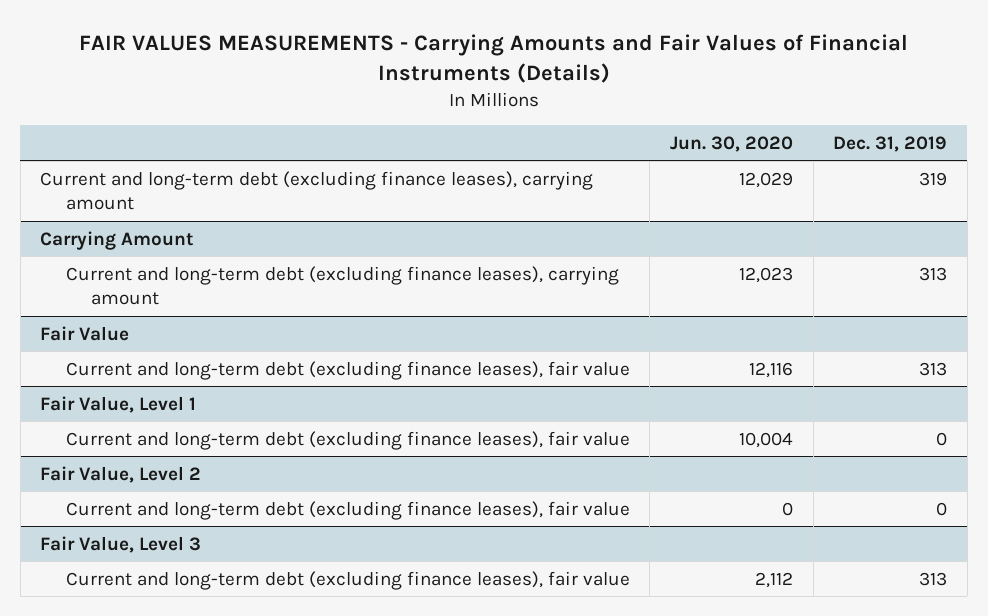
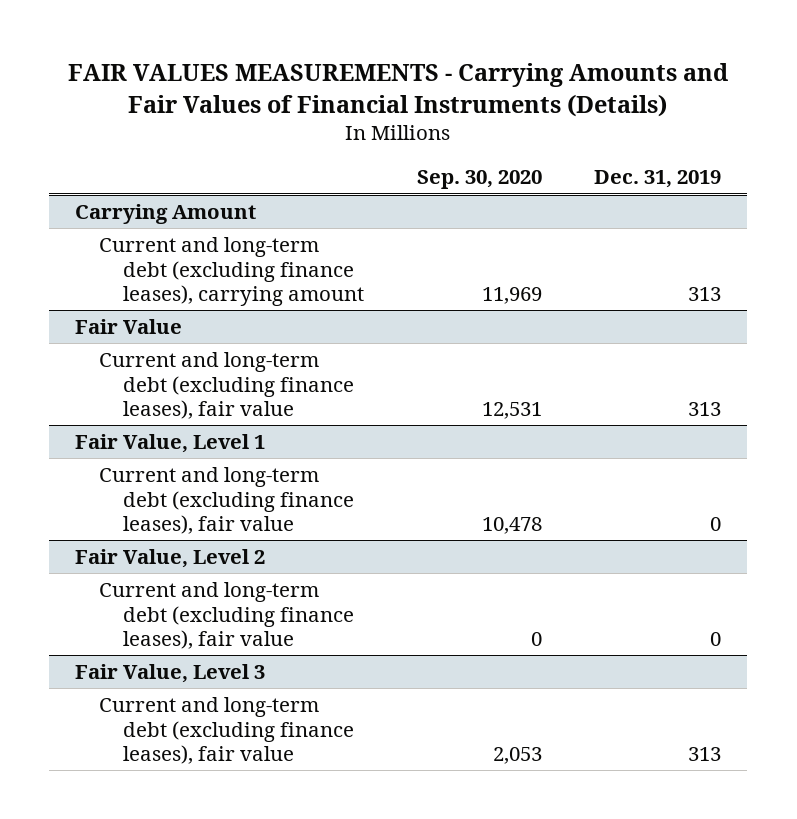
- | Jun. 30, 2020 | Dec. 31, 2019
+ | Sep. 30, 2020 | Dec. 31, 2019
- Current and long-term debt (excluding finance leases), carrying amount | 12,029 | 319

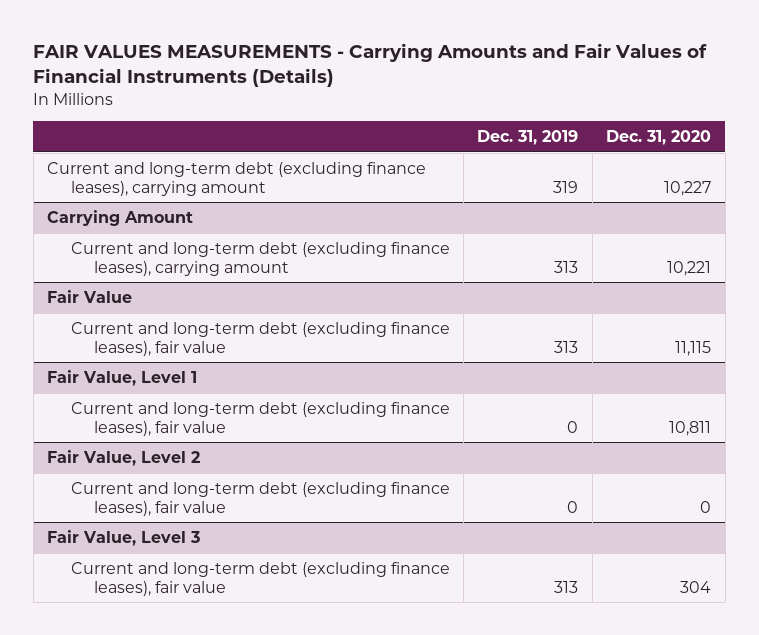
- | Sep. 30, 2020 | Dec. 31, 2019
+ | Dec. 31, 2019 | Dec. 31, 2020
+ Current and long-term debt (excluding finance leases), carrying amount | 319 | 10,227

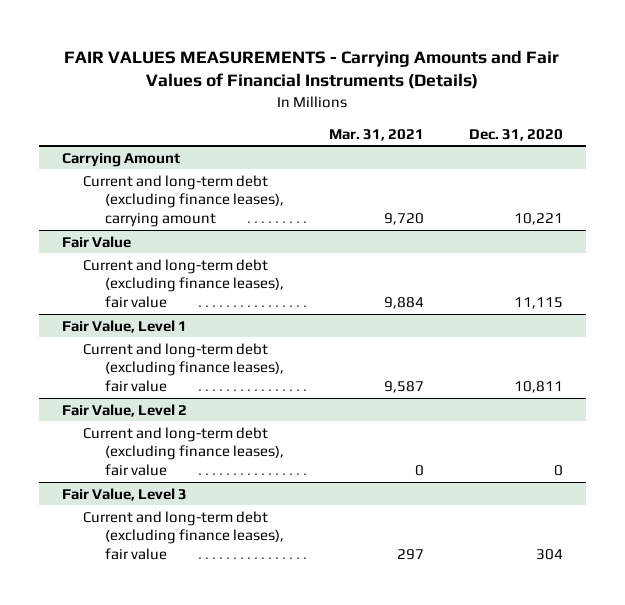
- | Dec. 31, 2019 | Dec. 31, 2020
+ | Mar. 31, 2021 | Dec. 31, 2020
- Current and long-term debt (excluding finance leases), carrying amount | 319 | 10,227

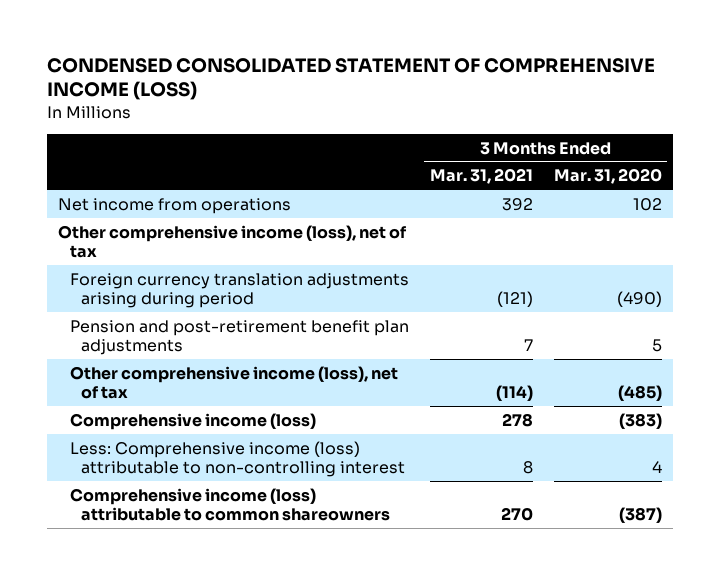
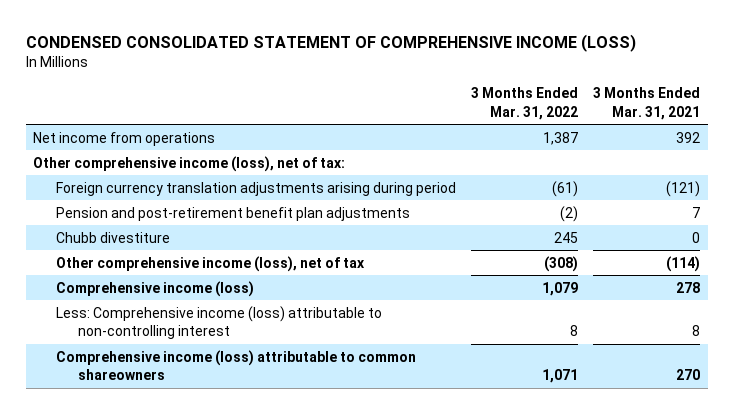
- | 3 Months Ended Mar. 31, 2021 | 3 Months Ended Mar. 31, 2020
+ | 3 Months Ended Mar. 31, 2022 | 3 Months Ended Mar. 31, 2021
- Other comprehensive income (loss), net of tax
+ Other comprehensive income (loss), net of tax:
+ Chubb divestiture | 245 | 0

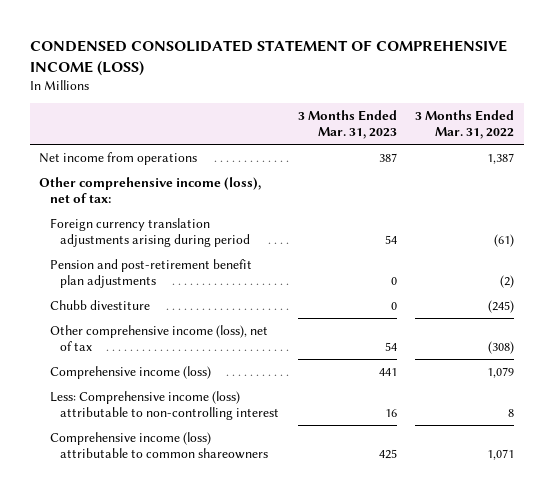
- | 3 Months Ended Mar. 31, 2022 | 3 Months Ended Mar. 31, 2021
+ | 3 Months Ended Mar. 31, 2023 | 3 Months Ended Mar. 31, 2022
- Chubb divestiture | 245 | 0
+ Chubb divestiture | 0 | (245)

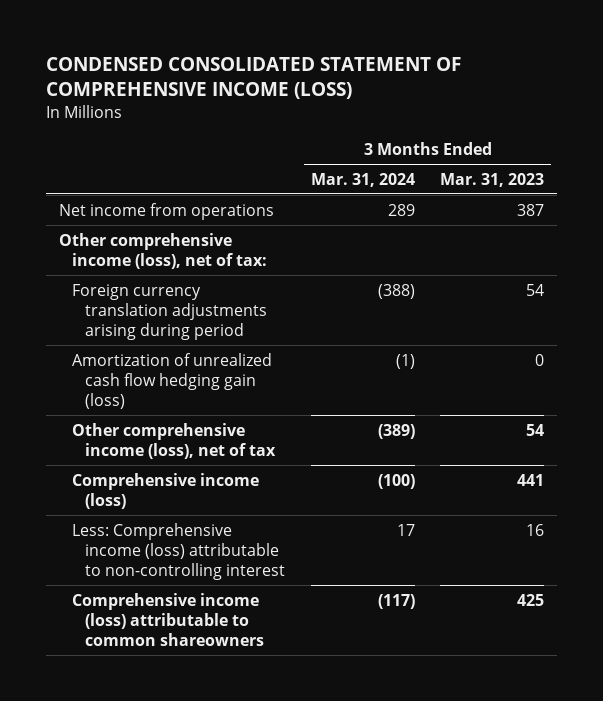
- | 3 Months Ended Mar. 31, 2023 | 3 Months Ended Mar. 31, 2022
+ | 3 Months Ended Mar. 31, 2024 | 3 Months Ended Mar. 31, 2023
- Pension and post-retirement benefit plan adjustments | 0 | (2)
- Chubb divestiture | 0 | (245)
+ Amortization of unrealized cash flow hedging gain (loss) | (1) | 0

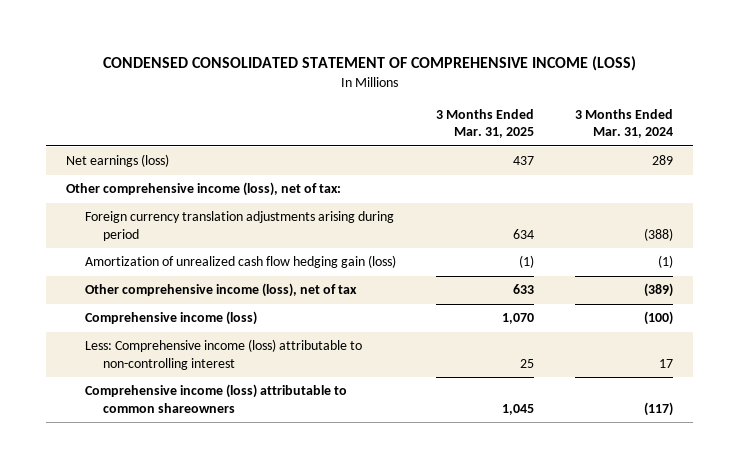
- | 3 Months Ended Mar. 31, 2024 | 3 Months Ended Mar. 31, 2023
+ | 3 Months Ended Mar. 31, 2025 | 3 Months Ended Mar. 31, 2024
- Net income from operations | 289 | 387
+ Net earnings (loss) | 437 | 289

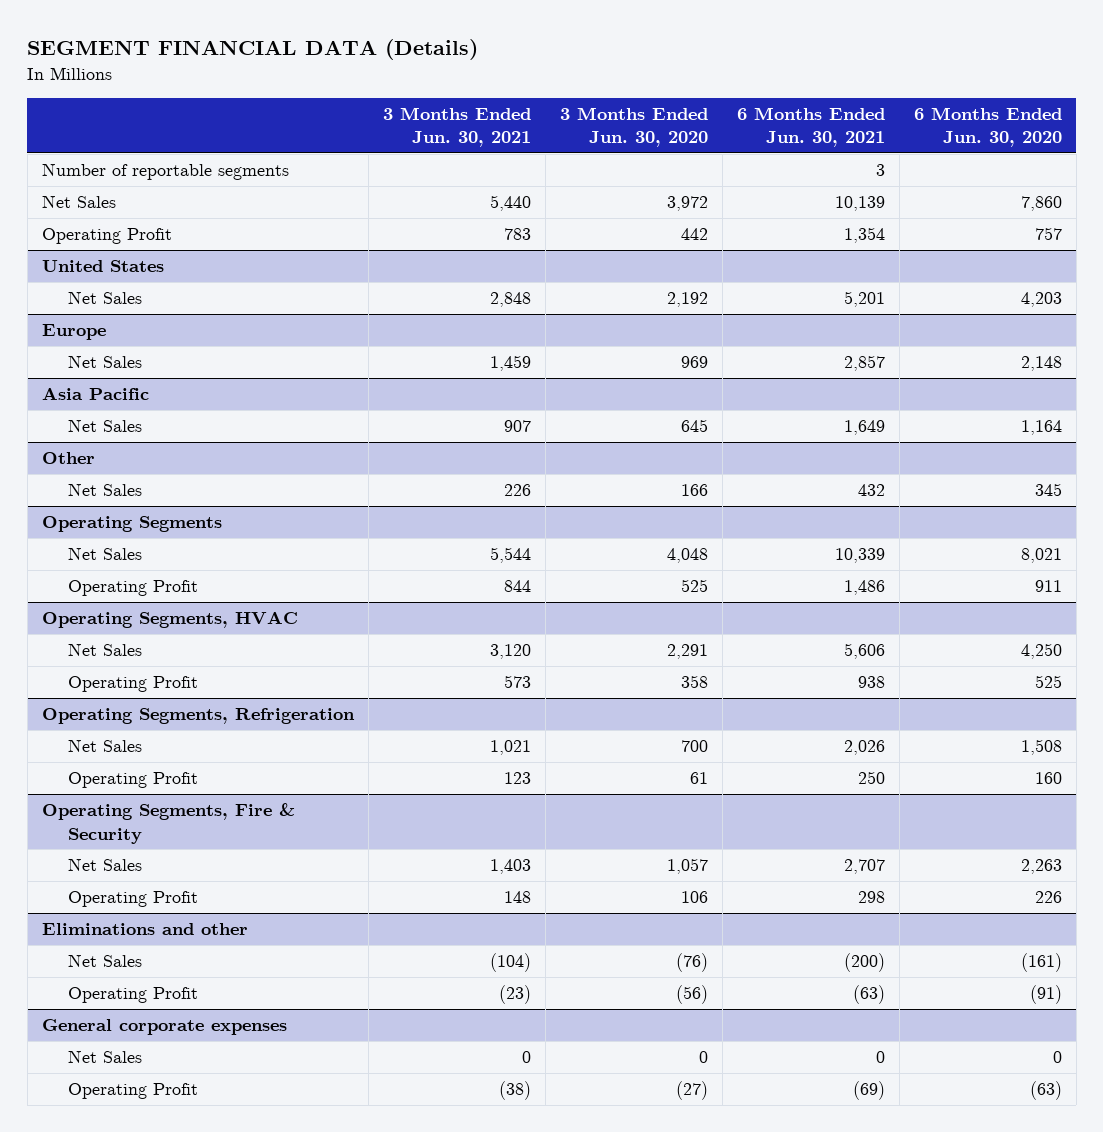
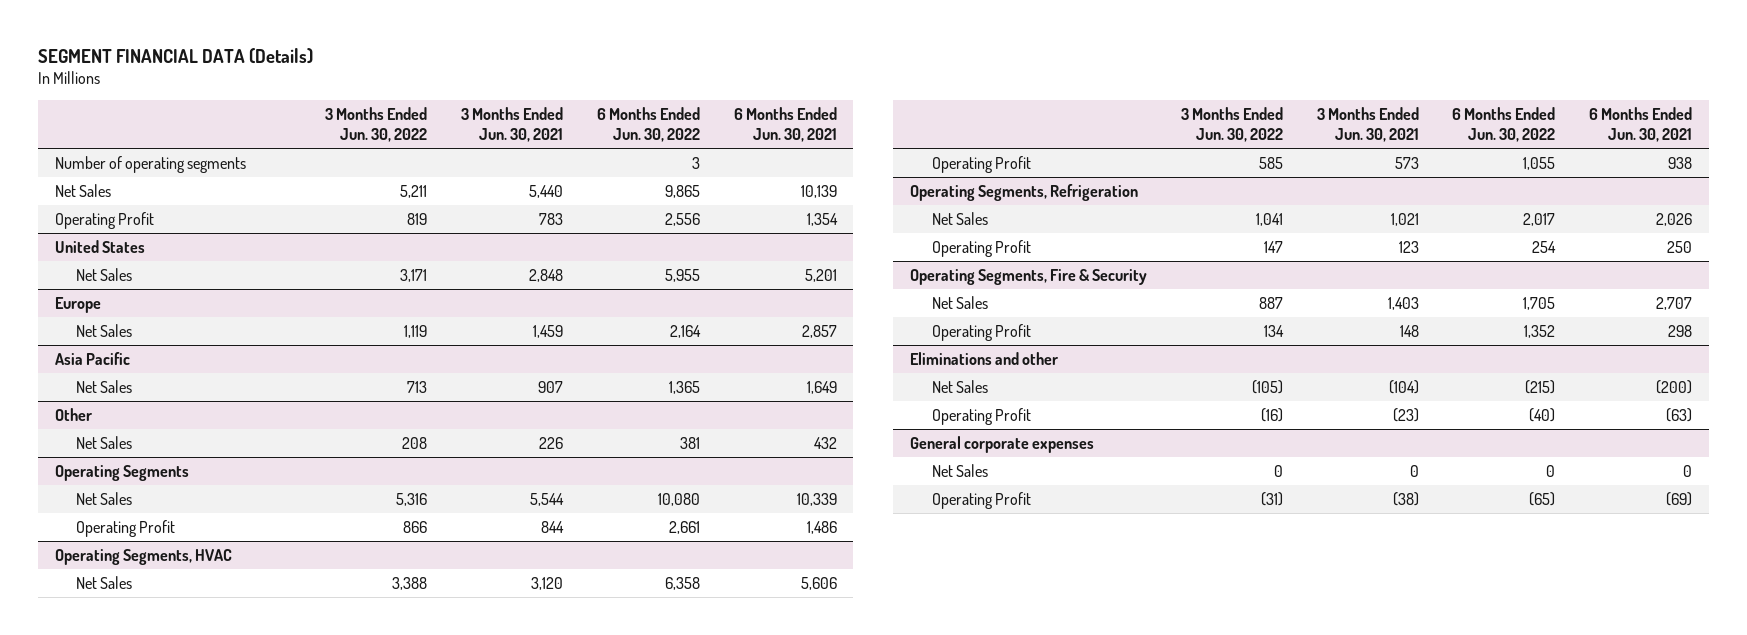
- | 3 Months Ended Jun. 30, 2021 | 3 Months Ended Jun. 30, 2020 | 6 Months Ended Jun. 30, 2021 | 6 Months Ended Jun. 30, 2020
+ | 3 Months Ended Jun. 30, 2022 | 3 Months Ended Jun. 30, 2021 | 6 Months Ended Jun. 30, 2022 | 6 Months Ended Jun. 30, 2021
- Number of reportable segments | | | 3 |
+ Number of operating segments | | | 3 |

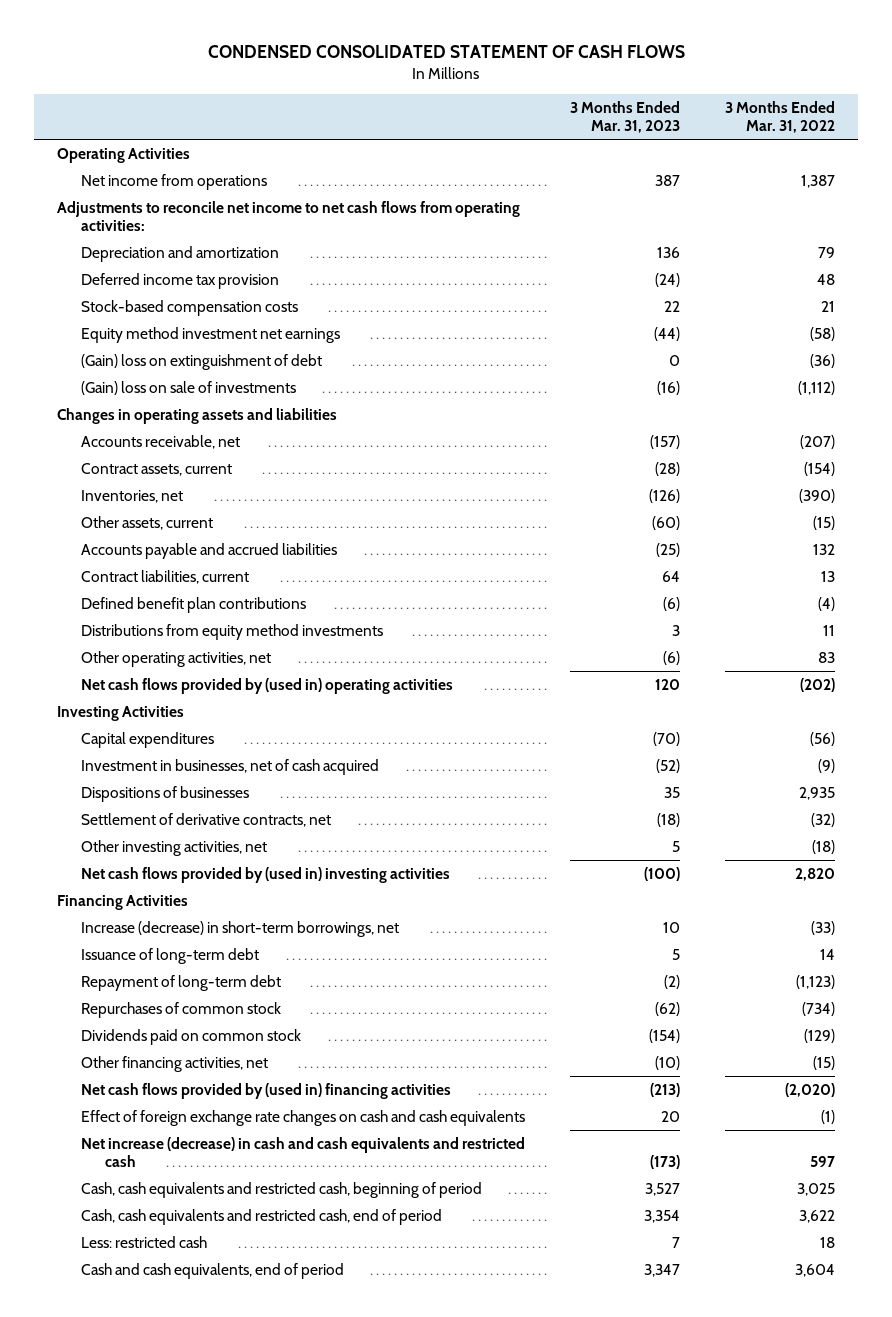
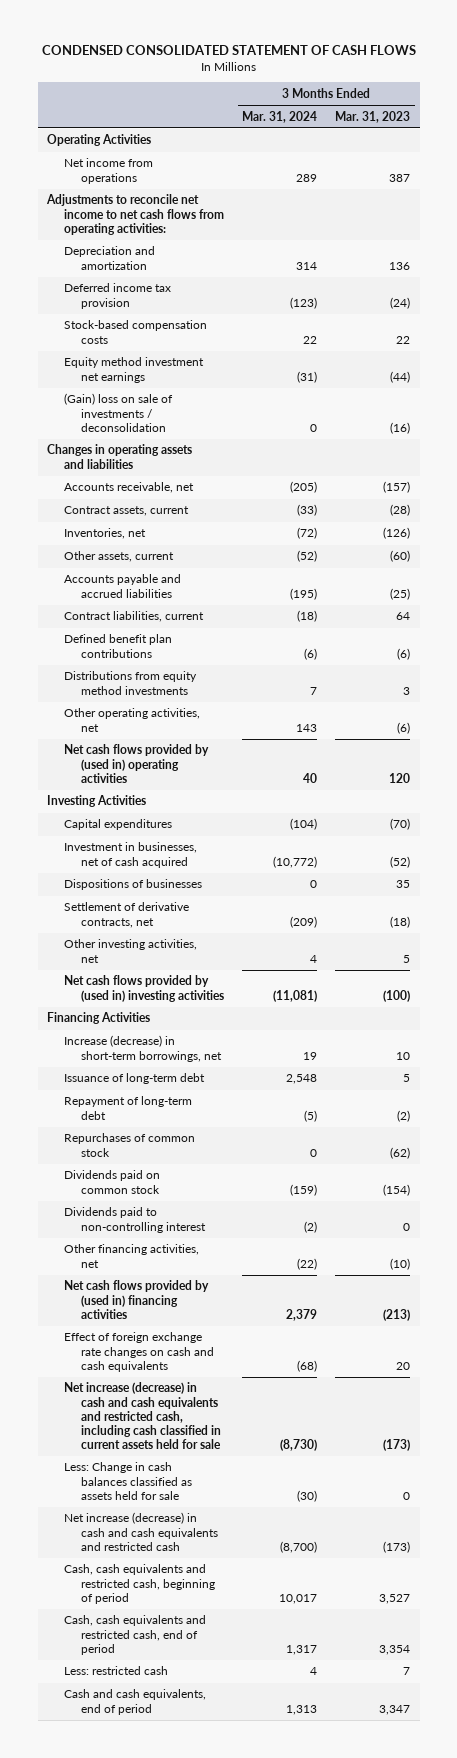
- | 3 Months Ended Mar. 31, 2023 | 3 Months Ended Mar. 31, 2022
+ | 3 Months Ended Mar. 31, 2024 | 3 Months Ended Mar. 31, 2023
- (Gain) loss on extinguishment of debt | 0 | (36)
- (Gain) loss on sale of investments | (16) | (1,112)
+ (Gain) loss on sale of investments / deconsolidation | 0 | (16)
+ Dividends paid to non-controlling interest | (2) | 0
+ Net increase (decrease) in cash and cash equivalents and restricted cash, including cash classified in current assets held for sale | (8,730) | (173)
+ Less: Change in cash balances classified as assets held for sale | (30) | 0

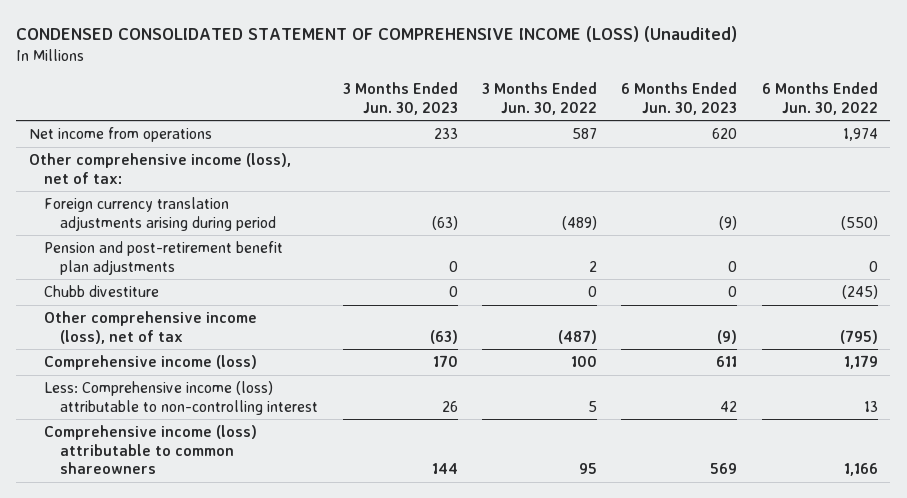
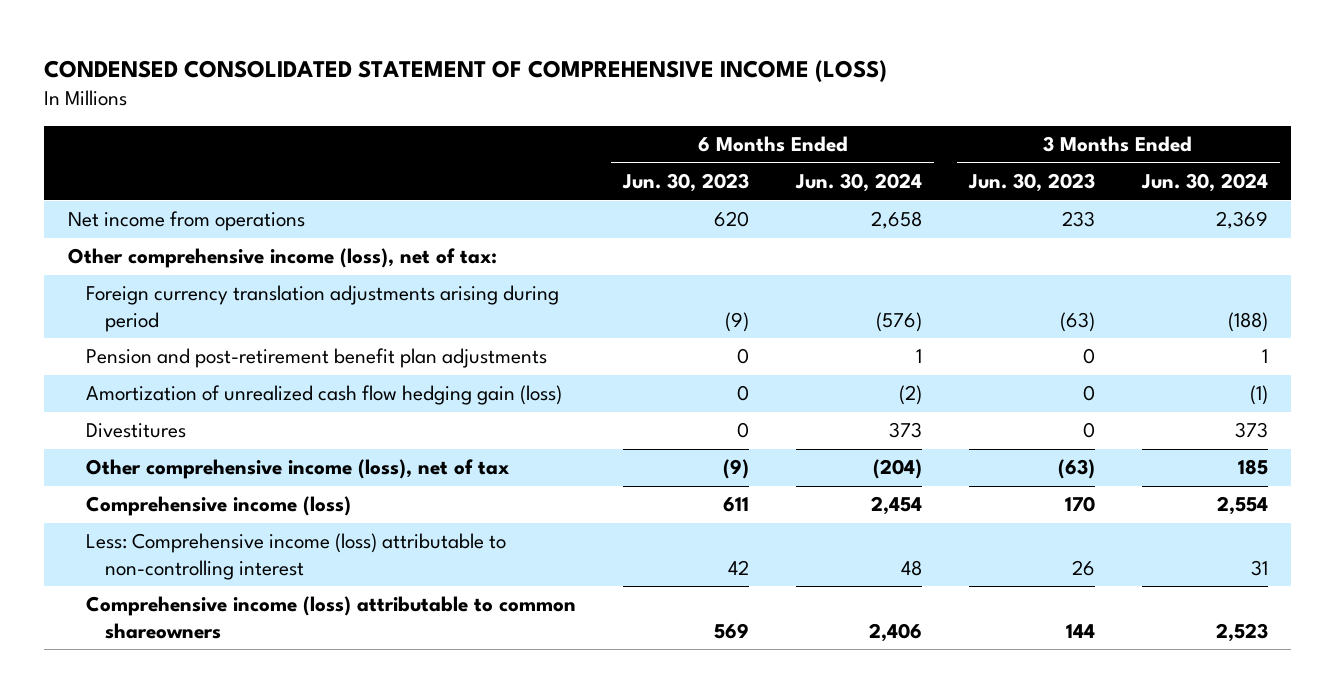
- CONDENSED CONSOLIDATED STATEMENT OF COMPREHENSIVE INCOME (LOSS) (Unaudited)
+ CONDENSED CONSOLIDATED STATEMENT OF COMPREHENSIVE INCOME (LOSS)
- | 3 Months Ended Jun. 30, 2023 | 3 Months Ended Jun. 30, 2022 | 6 Months Ended Jun. 30, 2023 | 6 Months Ended Jun. 30, 2022
+ | 6 Months Ended Jun. 30, 2023 | 6 Months Ended Jun. 30, 2024 | 3 Months Ended Jun. 30, 2023 | 3 Months Ended Jun. 30, 2024
- Chubb divestiture | 0 | 0 | 0 | (245)
+ Amortization of unrealized cash flow hedging gain (loss) | 0 | (2) | 0 | (1)
+ Divestitures | 0 | 373 | 0 | 373

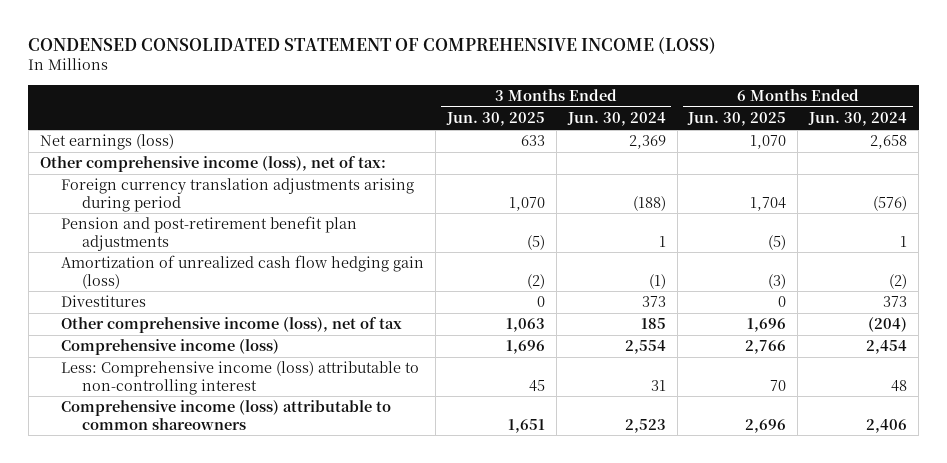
- | 6 Months Ended Jun. 30, 2023 | 6 Months Ended Jun. 30, 2024 | 3 Months Ended Jun. 30, 2023 | 3 Months Ended Jun. 30, 2024
+ | 3 Months Ended Jun. 30, 2025 | 3 Months Ended Jun. 30, 2024 | 6 Months Ended Jun. 30, 2025 | 6 Months Ended Jun. 30, 2024
- Net income from operations | 620 | 2,658 | 233 | 2,369
+ Net earnings (loss) | 633 | 2,369 | 1,070 | 2,658

